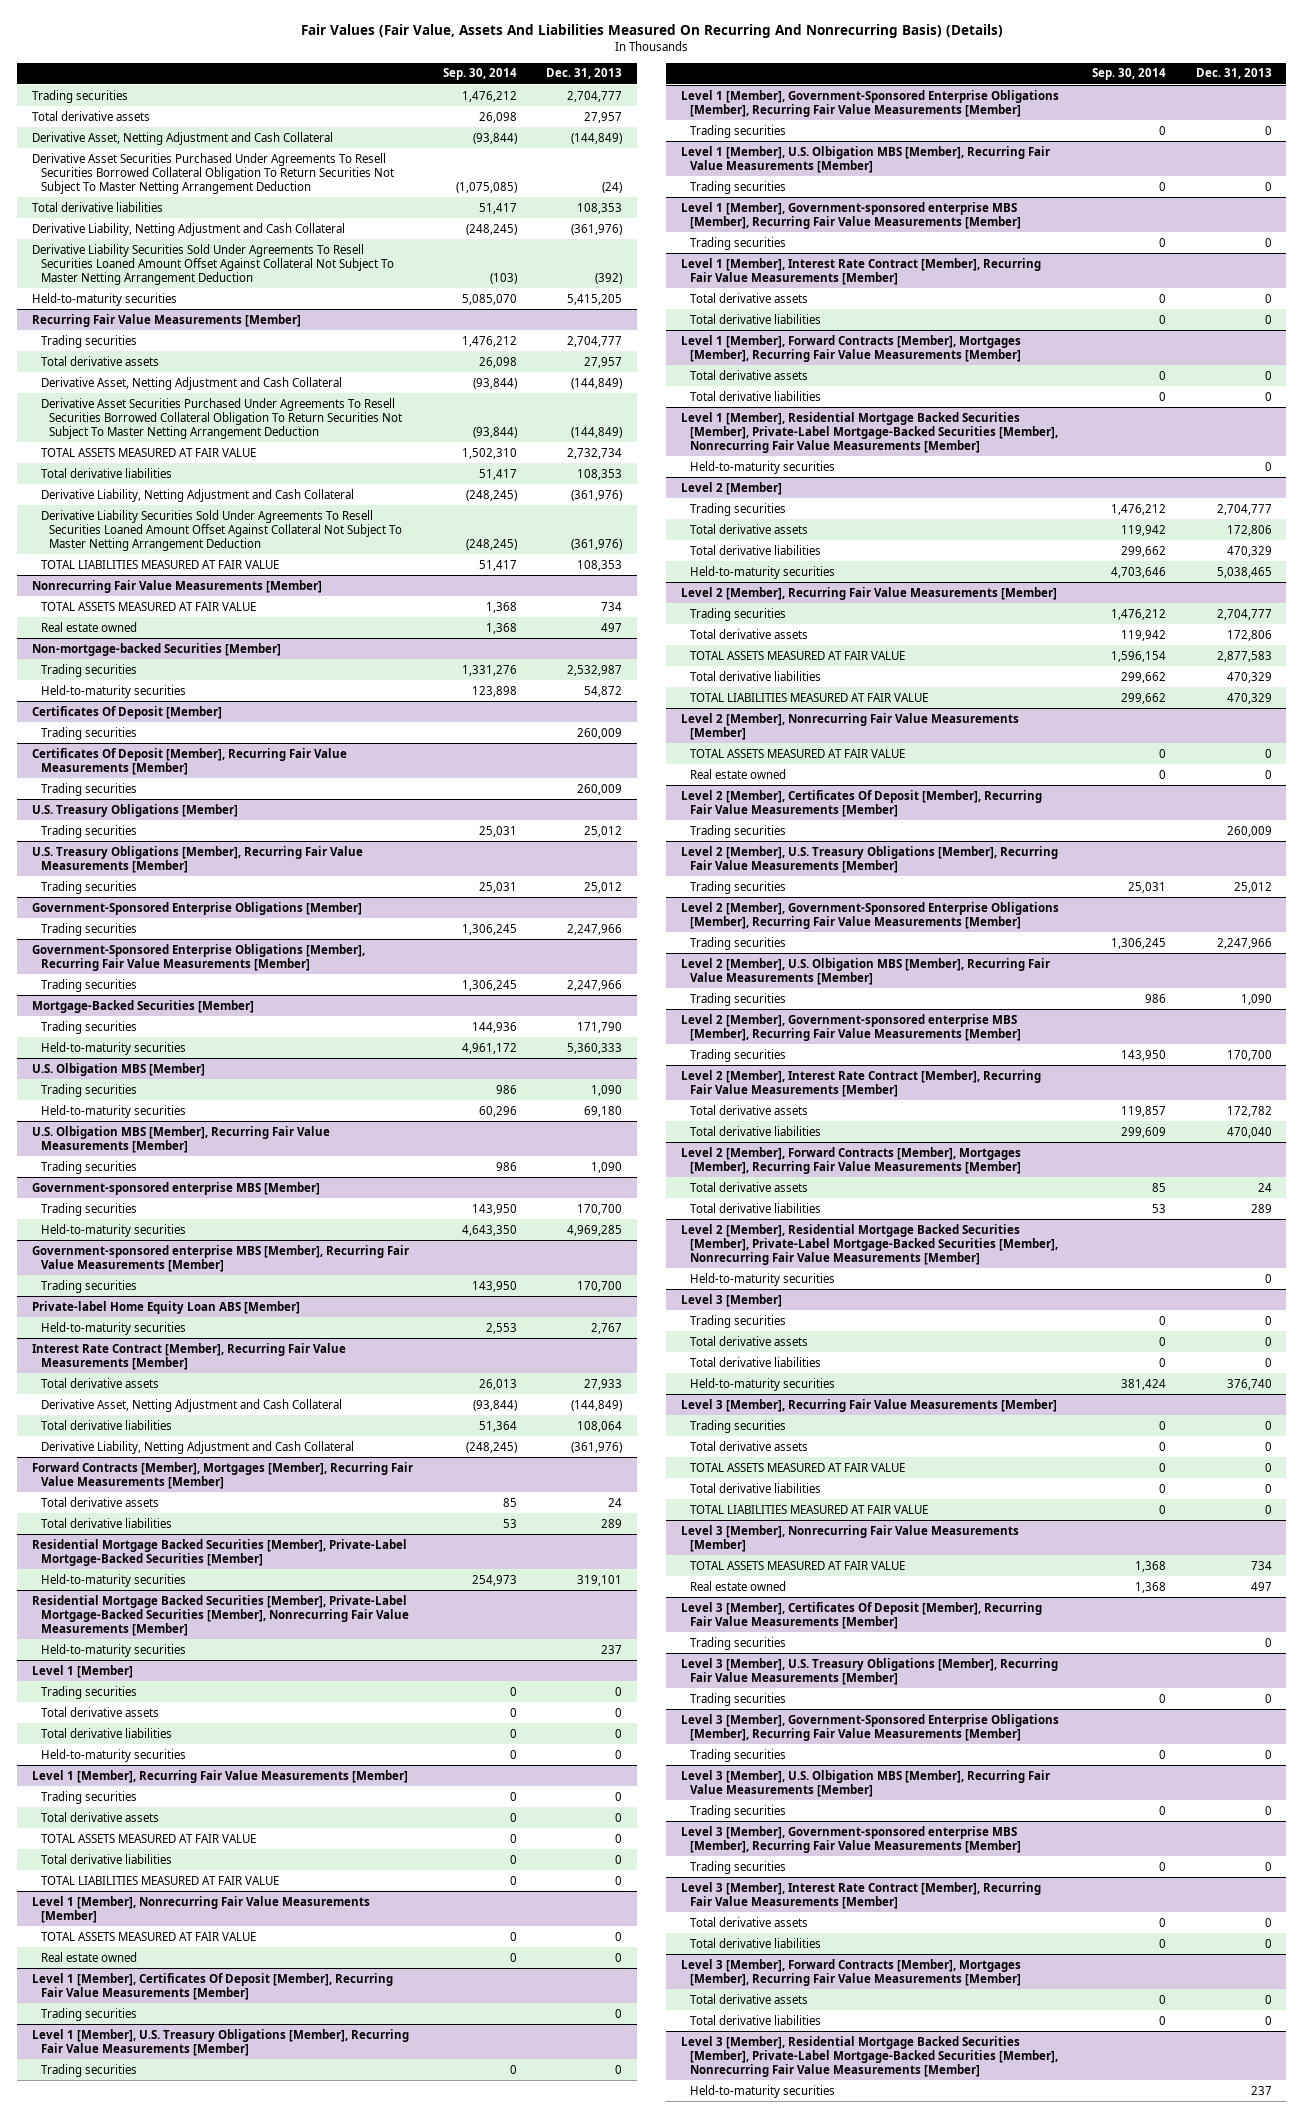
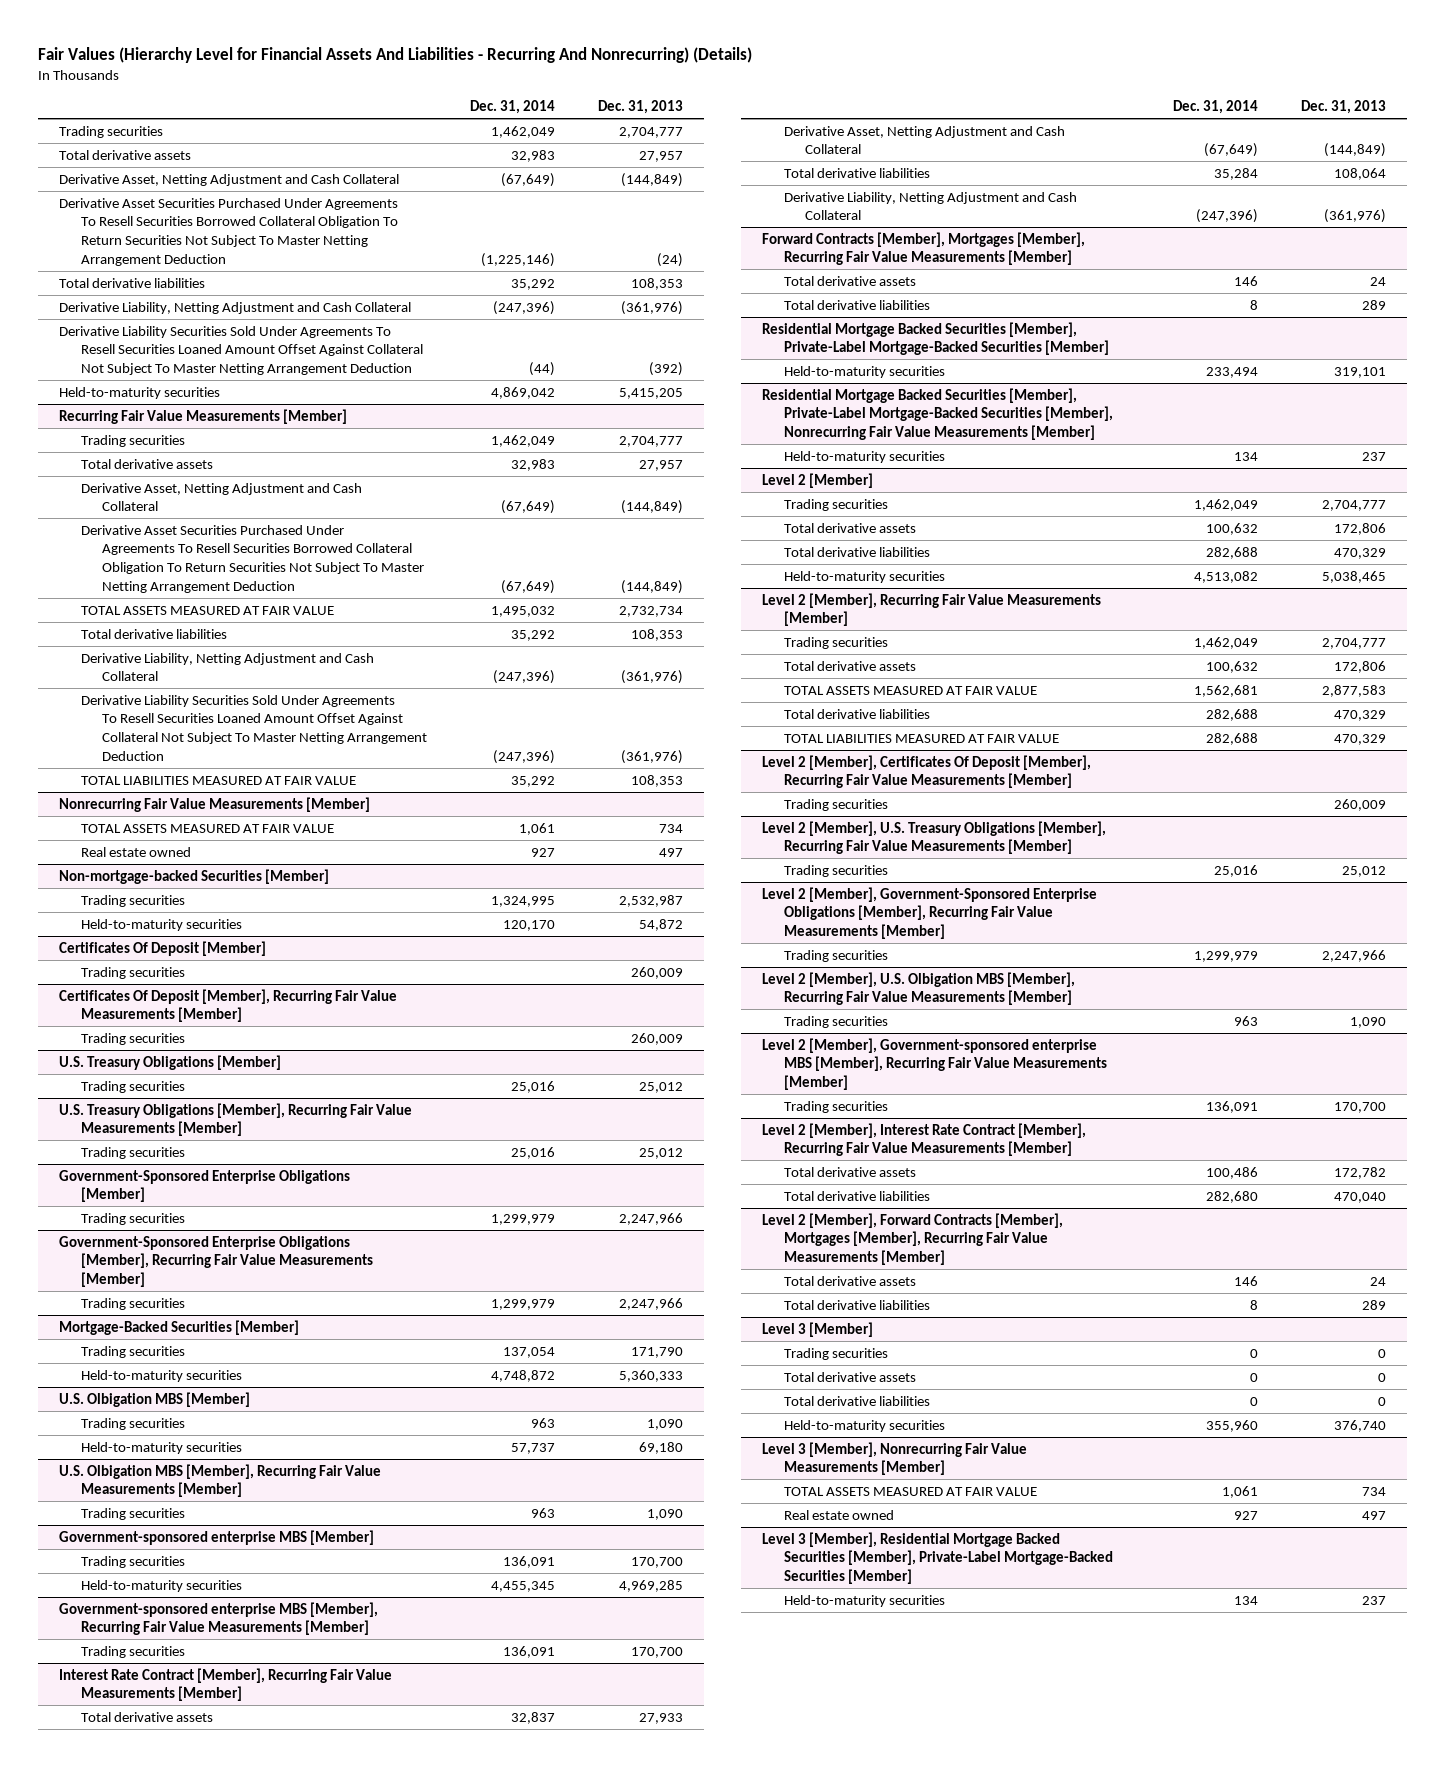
- Fair Values (Fair Value, Assets And Liabilities Measured On Recurring And Nonrecurring Basis) (Details)
+ Fair Values (Hierarchy Level for Financial Assets And Liabilities - Recurring And Nonrecurring) (Details)
- | Sep. 30, 2014 | Dec. 31, 2013
+ | Dec. 31, 2014 | Dec. 31, 2013
- Private-label Home Equity Loan ABS [Member]
- Held-to-maturity securities | 2,553 | 2,767
- Level 1 [Member]
- Trading securities | 0 | 0
- Total derivative assets | 0 | 0
- Total derivative liabilities | 0 | 0
- Held-to-maturity securities | 0 | 0
- Level 1 [Member], Recurring Fair Value Measurements [Member]
- Trading securities | 0 | 0
- Total derivative assets | 0 | 0
- TOTAL ASSETS MEASURED AT FAIR VALUE | 0 | 0
- Total derivative liabilities | 0 | 0
- TOTAL LIABILITIES MEASURED AT FAIR VALUE | 0 | 0
- Level 1 [Member], Nonrecurring Fair Value Measurements [Member]
- TOTAL ASSETS MEASURED AT FAIR VALUE | 0 | 0
- Real estate owned | 0 | 0
- Level 1 [Member], Certificates Of Deposit [Member], Recurring Fair Value Measurements [Member]
- Trading securities | | 0
- Level 1 [Member], U.S. Treasury Obligations [Member], Recurring Fair Value Measurements [Member]
- Trading securities | 0 | 0
- Level 1 [Member], Government-Sponsored Enterprise Obligations [Member], Recurring Fair Value Measurements [Member]
- Trading securities | 0 | 0
- Level 1 [Member], U.S. Olbigation MBS [Member], Recurring Fair Value Measurements [Member]
- Trading securities | 0 | 0
- Level 1 [Member], Government-sponsored enterprise MBS [Member], Recurring Fair Value Measurements [Member]
- Trading securities | 0 | 0
- Level 1 [Member], Interest Rate Contract [Member], Recurring Fair Value Measurements [Member]
- Total derivative assets | 0 | 0
- Total derivative liabilities | 0 | 0
- Level 1 [Member], Forward Contracts [Member], Mortgages [Member], Recurring Fair Value Measurements [Member]
- Total derivative assets | 0 | 0
- Total derivative liabilities | 0 | 0
- Level 1 [Member], Residential Mortgage Backed Securities [Member], Private-Label Mortgage-Backed Securities [Member], Nonrecurring Fair Value Measurements [Member]
- Held-to-maturity securities | | 0
- Level 2 [Member], Nonrecurring Fair Value Measurements [Member]
- TOTAL ASSETS MEASURED AT FAIR VALUE | 0 | 0
- Real estate owned | 0 | 0
- Level 2 [Member], Residential Mortgage Backed Securities [Member], Private-Label Mortgage-Backed Securities [Member], Nonrecurring Fair Value Measurements [Member]
- Held-to-maturity securities | | 0
- Level 3 [Member], Recurring Fair Value Measurements [Member]
- Trading securities | 0 | 0
- Total derivative assets | 0 | 0
- TOTAL ASSETS MEASURED AT FAIR VALUE | 0 | 0
- Total derivative liabilities | 0 | 0
- TOTAL LIABILITIES MEASURED AT FAIR VALUE | 0 | 0
- Level 3 [Member], Certificates Of Deposit [Member], Recurring Fair Value Measurements [Member]
- Trading securities | | 0
- Level 3 [Member], U.S. Treasury Obligations [Member], Recurring Fair Value Measurements [Member]
- Trading securities | 0 | 0
- Level 3 [Member], Government-Sponsored Enterprise Obligations [Member], Recurring Fair Value Measurements [Member]
- Trading securities | 0 | 0
- Level 3 [Member], U.S. Olbigation MBS [Member], Recurring Fair Value Measurements [Member]
- Trading securities | 0 | 0
- Level 3 [Member], Government-sponsored enterprise MBS [Member], Recurring Fair Value Measurements [Member]
- Trading securities | 0 | 0
- Level 3 [Member], Interest Rate Contract [Member], Recurring Fair Value Measurements [Member]
- Total derivative assets | 0 | 0
- Total derivative liabilities | 0 | 0
- Level 3 [Member], Forward Contracts [Member], Mortgages [Member], Recurring Fair Value Measurements [Member]
- Total derivative assets | 0 | 0
- Total derivative liabilities | 0 | 0
- Level 3 [Member], Residential Mortgage Backed Securities [Member], Private-Label Mortgage-Backed Securities [Member], Nonrecurring Fair Value Measurements [Member]
+ Level 3 [Member], Residential Mortgage Backed Securities [Member], Private-Label Mortgage-Backed Securities [Member]

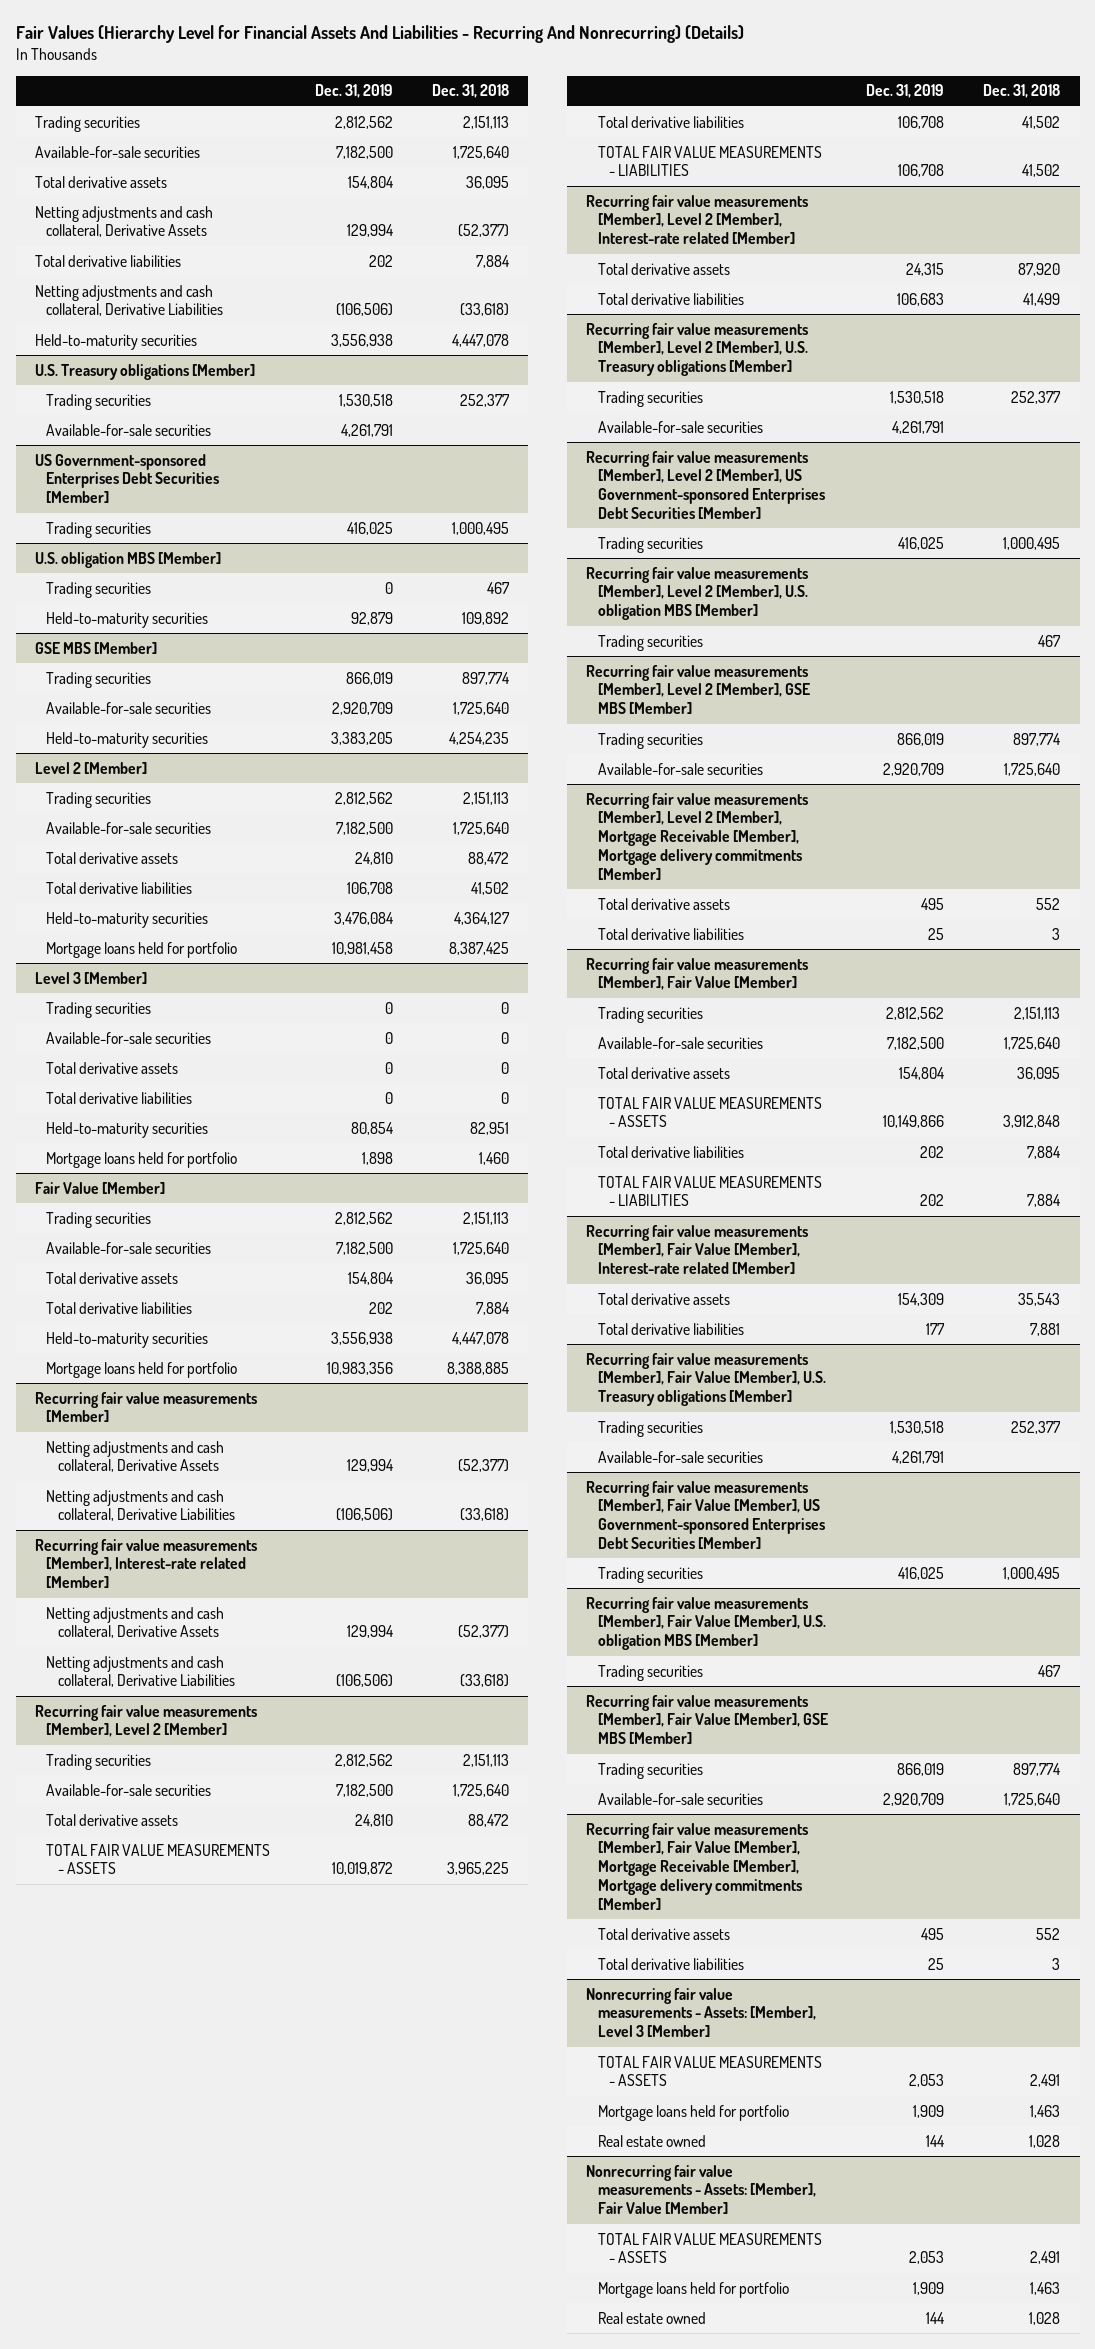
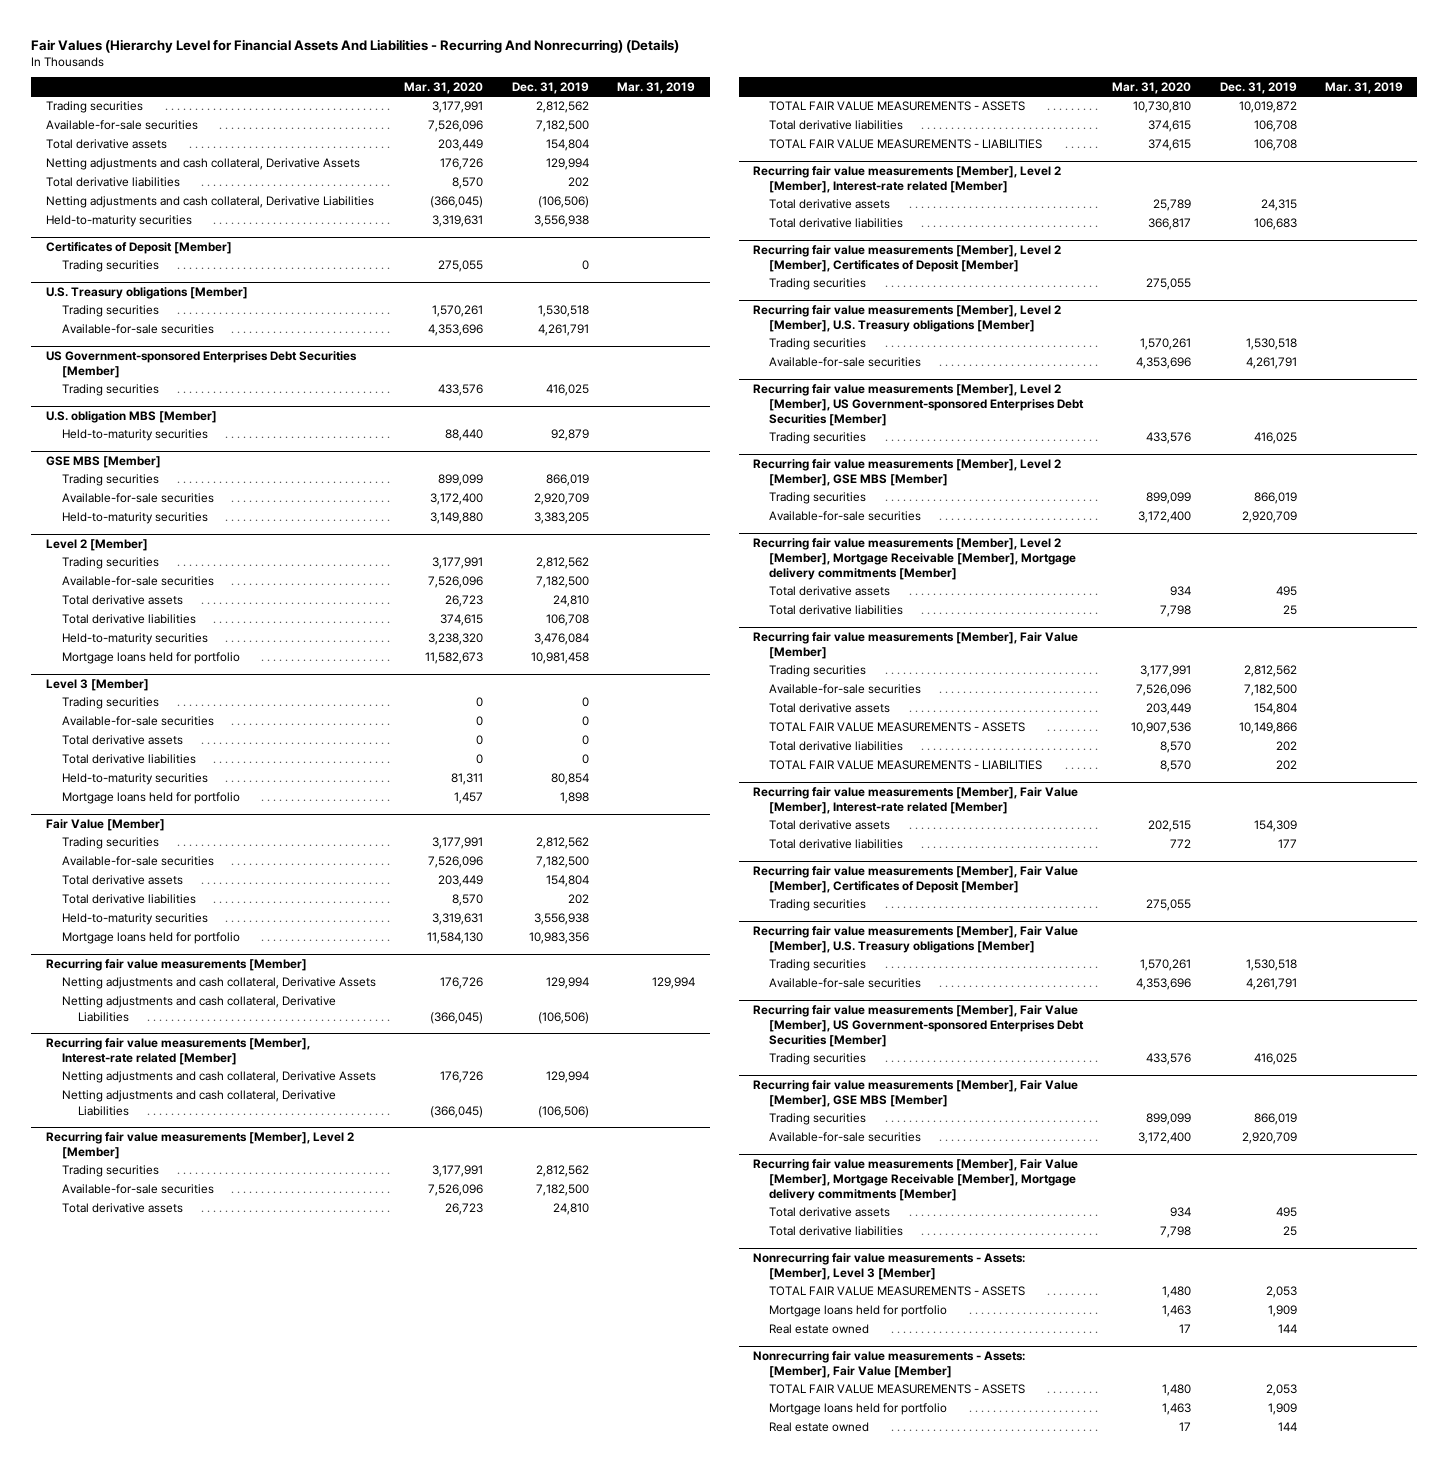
- | Dec. 31, 2019 | Dec. 31, 2018
+ | Mar. 31, 2020 | Dec. 31, 2019 | Mar. 31, 2019
+ Certificates of Deposit [Member]
+ Trading securities | 275,055 | 0 |
@ U.S. obligation MBS [Member]
- Trading securities | 0 | 467
+ Recurring fair value measurements [Member], Level 2 [Member], Certificates of Deposit [Member]
+ Trading securities | 275,055 | |
- Recurring fair value measurements [Member], Level 2 [Member], U.S. obligation MBS [Member]
- Trading securities | | 467
+ Recurring fair value measurements [Member], Fair Value [Member], Certificates of Deposit [Member]
+ Trading securities | 275,055 | |
- Recurring fair value measurements [Member], Fair Value [Member], U.S. obligation MBS [Member]
- Trading securities | | 467

